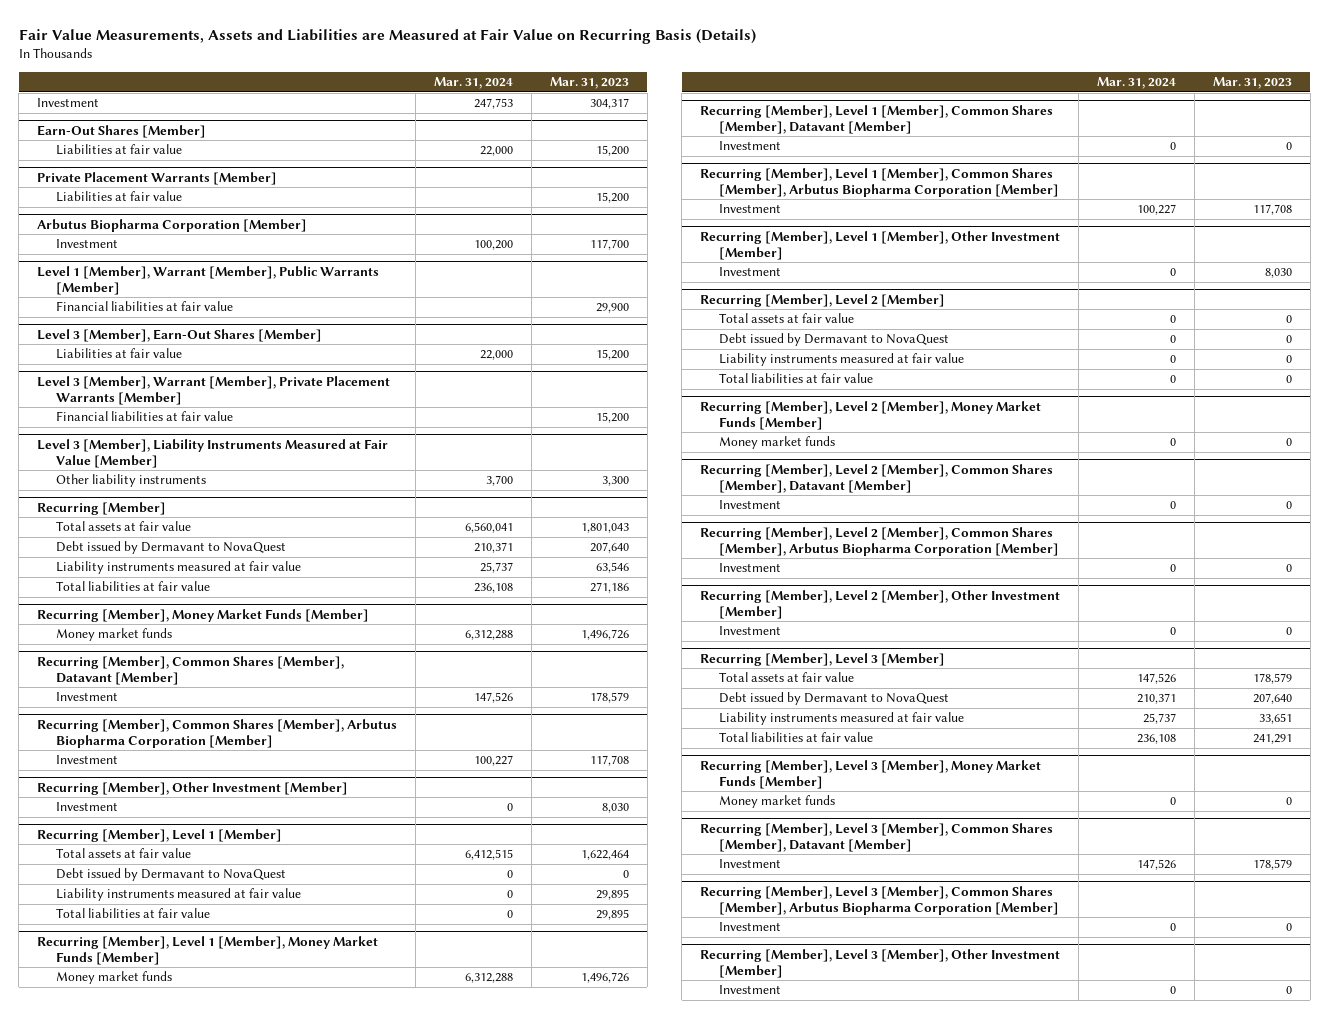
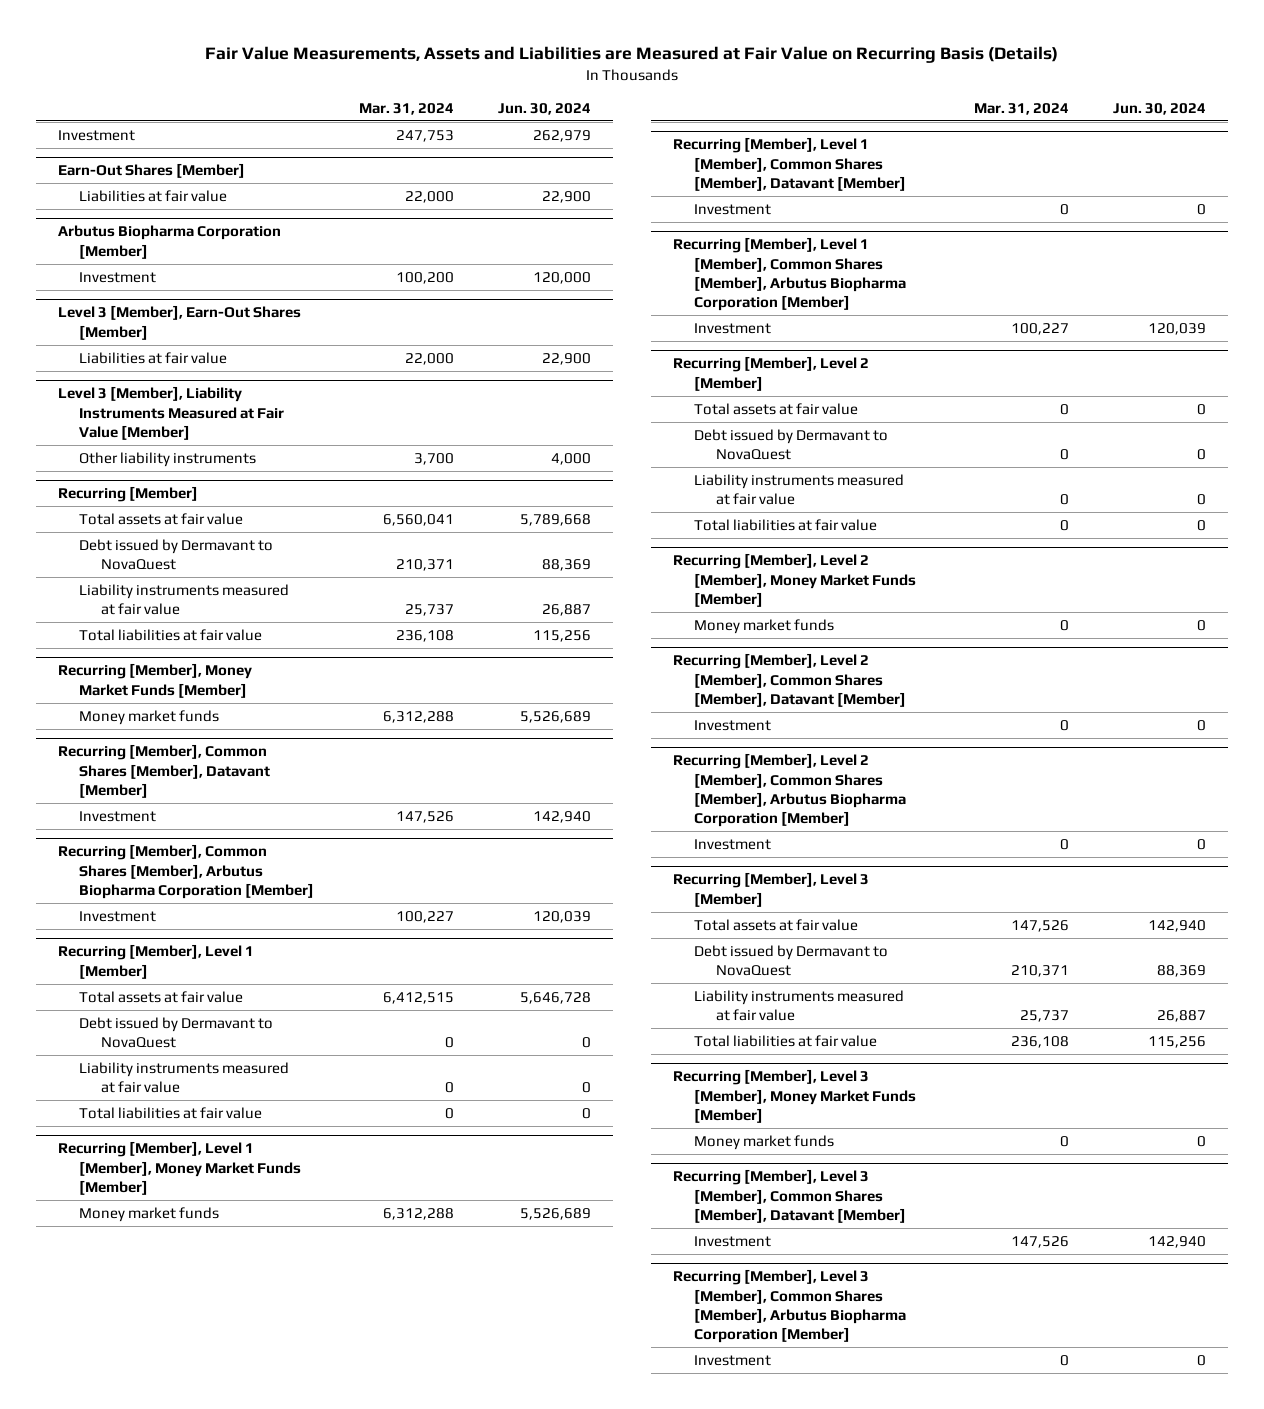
- | Mar. 31, 2024 | Mar. 31, 2023
+ | Mar. 31, 2024 | Jun. 30, 2024
- Private Placement Warrants [Member]
- Liabilities at fair value | | 15,200
- Level 1 [Member], Warrant [Member], Public Warrants [Member]
- Financial liabilities at fair value | | 29,900
- Level 3 [Member], Warrant [Member], Private Placement Warrants [Member]
- Financial liabilities at fair value | | 15,200
- Recurring [Member], Other Investment [Member]
- Investment | 0 | 8,030
- Recurring [Member], Level 1 [Member], Other Investment [Member]
- Investment | 0 | 8,030
- Recurring [Member], Level 2 [Member], Other Investment [Member]
- Investment | 0 | 0
- Recurring [Member], Level 3 [Member], Other Investment [Member]
- Investment | 0 | 0

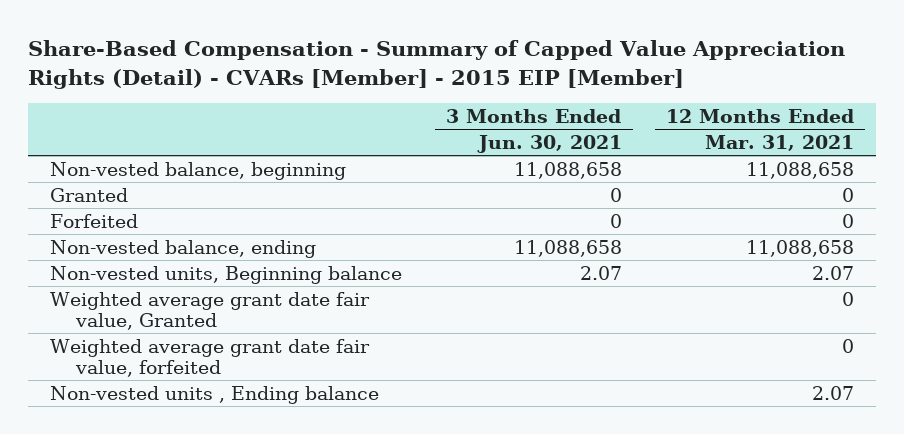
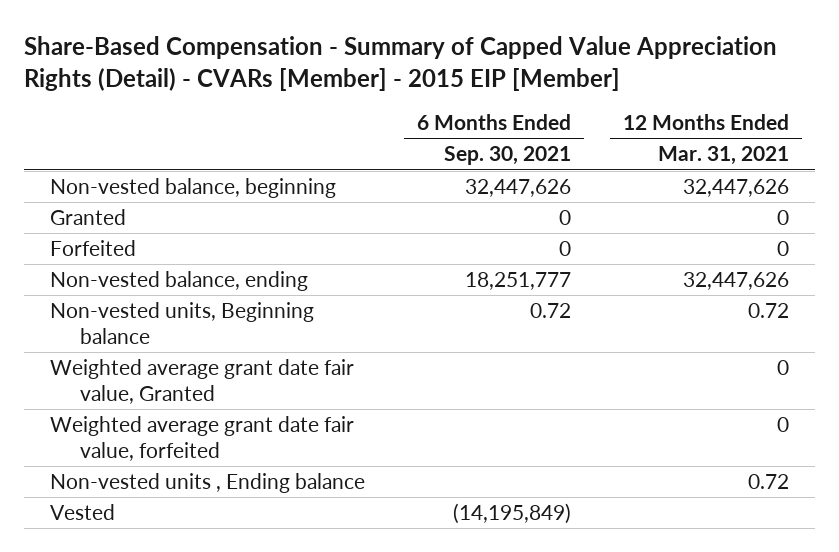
- | 3 Months Ended Jun. 30, 2021 | 12 Months Ended Mar. 31, 2021
+ | 6 Months Ended Sep. 30, 2021 | 12 Months Ended Mar. 31, 2021
- Non-vested balance, beginning | 11,088,658 | 11,088,658
+ Non-vested balance, beginning | 32,447,626 | 32,447,626
- Non-vested balance, ending | 11,088,658 | 11,088,658
- Non-vested units, Beginning balance | 2.07 | 2.07
+ Non-vested balance, ending | 18,251,777 | 32,447,626
+ Non-vested units, Beginning balance | 0.72 | 0.72
- Non-vested units , Ending balance | | 2.07
+ Non-vested units , Ending balance | | 0.72
+ Vested | (14,195,849) |

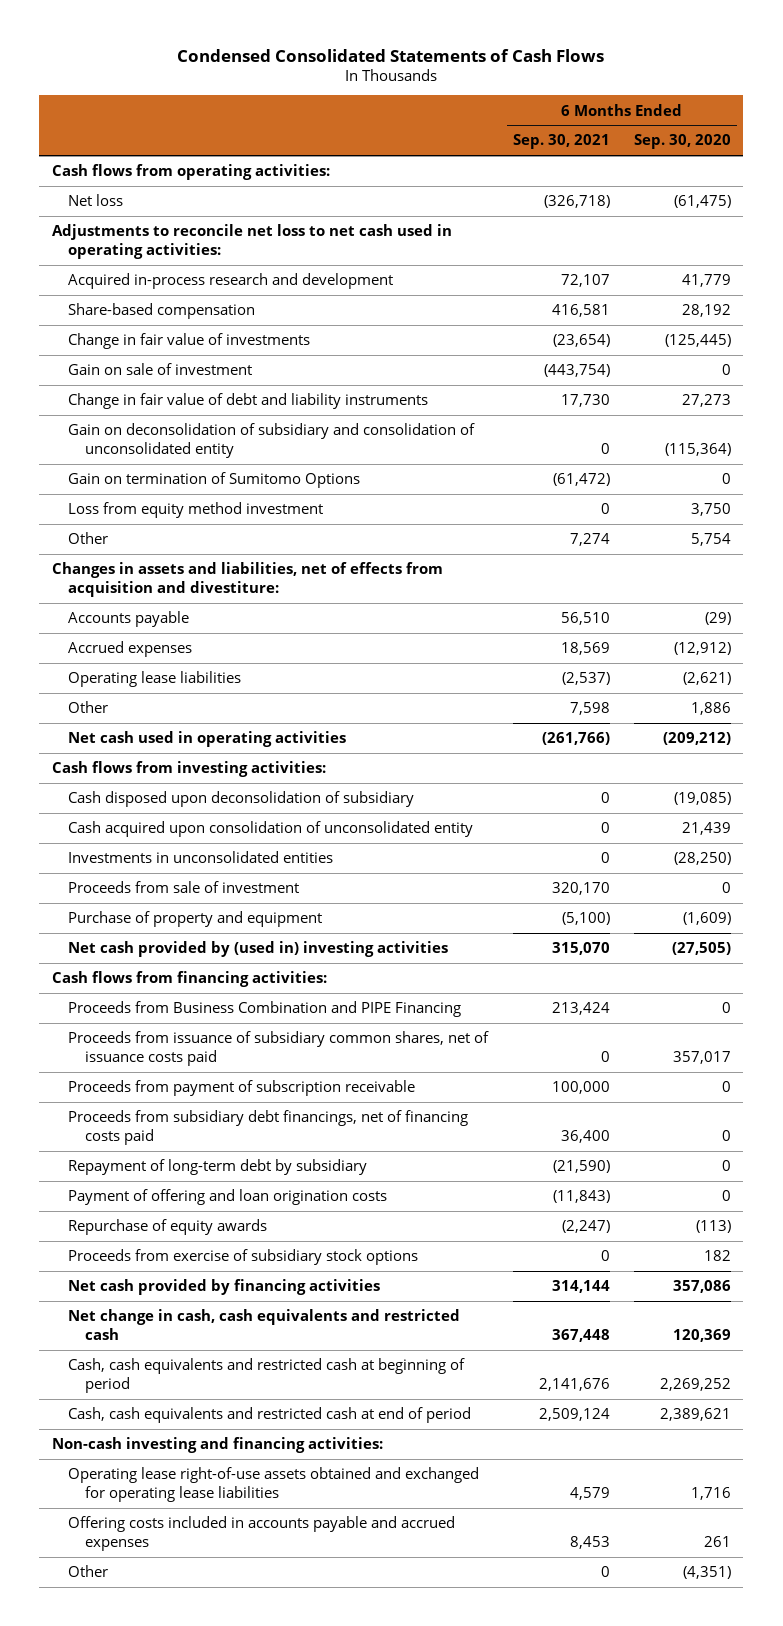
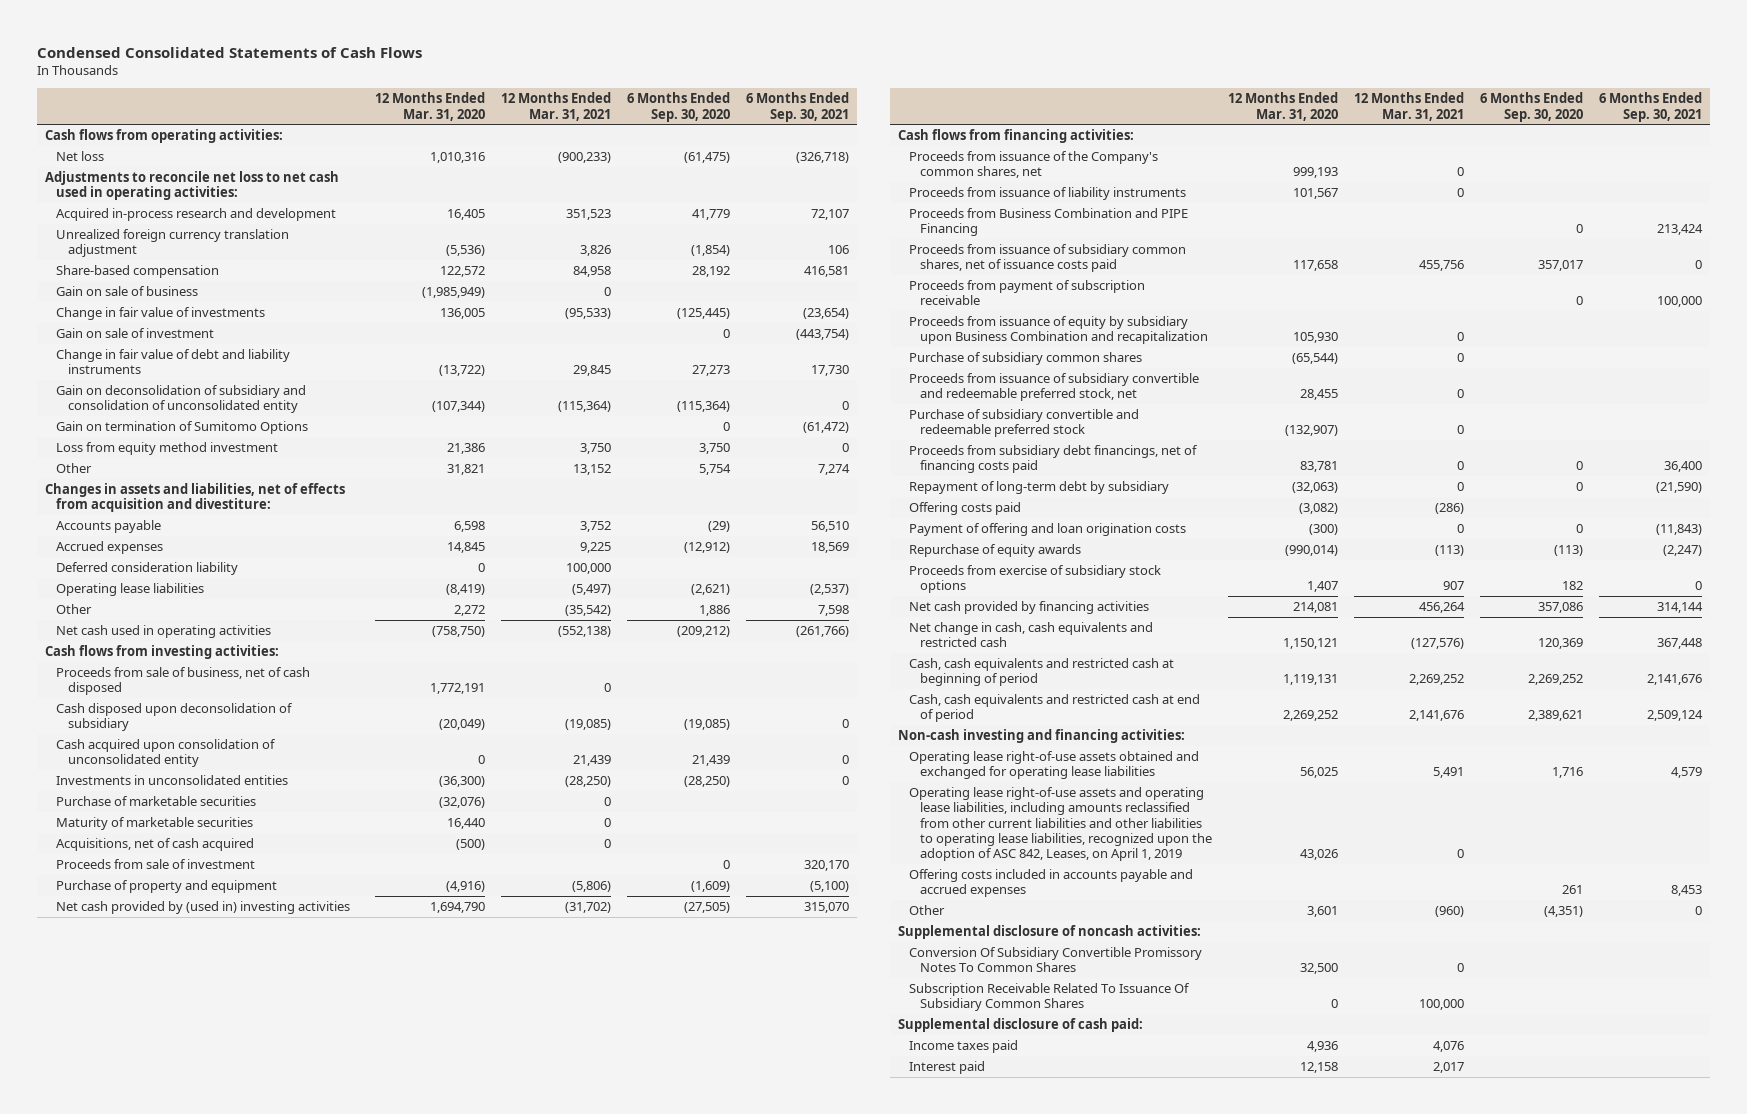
- | 6 Months Ended Sep. 30, 2021 | 6 Months Ended Sep. 30, 2020
+ | 12 Months Ended Mar. 31, 2020 | 12 Months Ended Mar. 31, 2021 | 6 Months Ended Sep. 30, 2020 | 6 Months Ended Sep. 30, 2021
+ Unrealized foreign currency translation adjustment | (5,536) | 3,826 | (1,854) | 106
+ Gain on sale of business | (1,985,949) | 0 | |
+ Deferred consideration liability | 0 | 100,000 | |
+ Proceeds from sale of business, net of cash disposed | 1,772,191 | 0 | |
+ Purchase of marketable securities | (32,076) | 0 | |
+ Maturity of marketable securities | 16,440 | 0 | |
+ Acquisitions, net of cash acquired | (500) | 0 | |
+ Proceeds from issuance of the Company's common shares, net | 999,193 | 0 | |
+ Proceeds from issuance of liability instruments | 101,567 | 0 | |
+ Proceeds from issuance of equity by subsidiary upon Business Combination and recapitalization | 105,930 | 0 | |
+ Purchase of subsidiary common shares | (65,544) | 0 | |
+ Proceeds from issuance of subsidiary convertible and redeemable preferred stock, net | 28,455 | 0 | |
+ Purchase of subsidiary convertible and redeemable preferred stock | (132,907) | 0 | |
+ Offering costs paid | (3,082) | (286) | |
+ Operating lease right-of-use assets and operating lease liabilities, including amounts reclassified from other current liabilities and other liabilities to operating lease liabilities, recognized upon the adoption of ASC 842, Leases, on April 1, 2019 | 43,026 | 0 | |
+ Supplemental disclosure of noncash activities:
+ Conversion Of Subsidiary Convertible Promissory Notes To Common Shares | 32,500 | 0 | |
+ Subscription Receivable Related To Issuance Of Subsidiary Common Shares | 0 | 100,000 | |
+ Supplemental disclosure of cash paid:
+ Income taxes paid | 4,936 | 4,076 | |
+ Interest paid | 12,158 | 2,017 | |

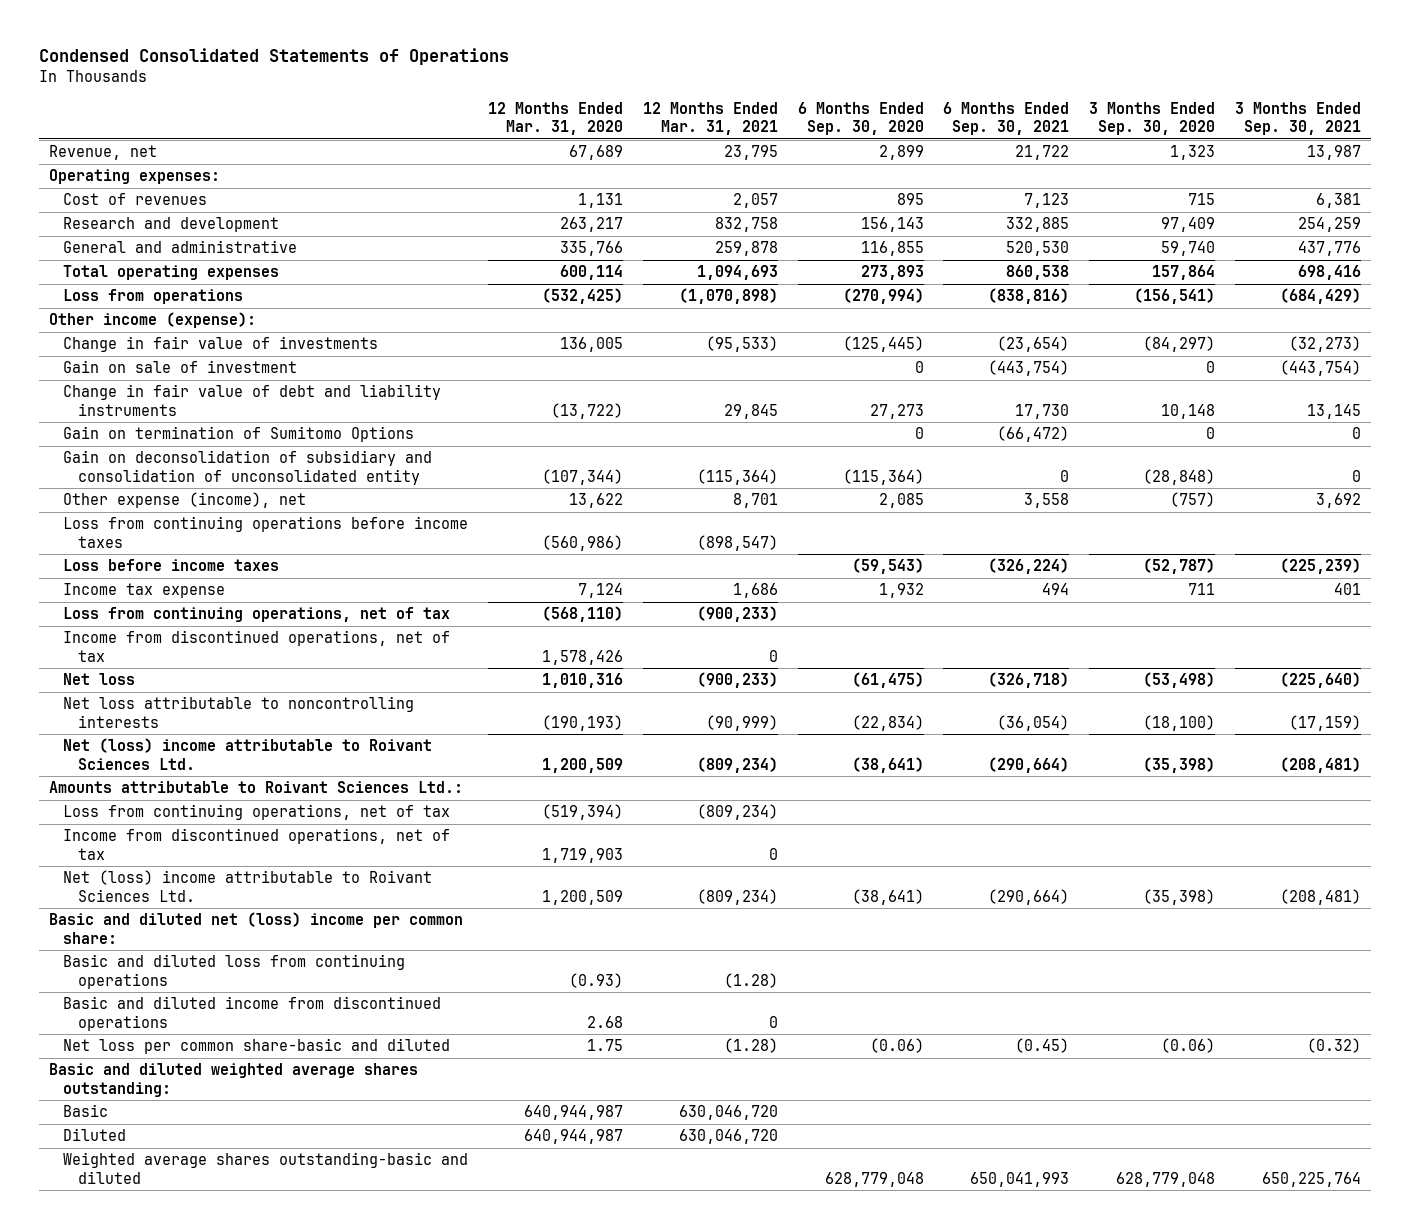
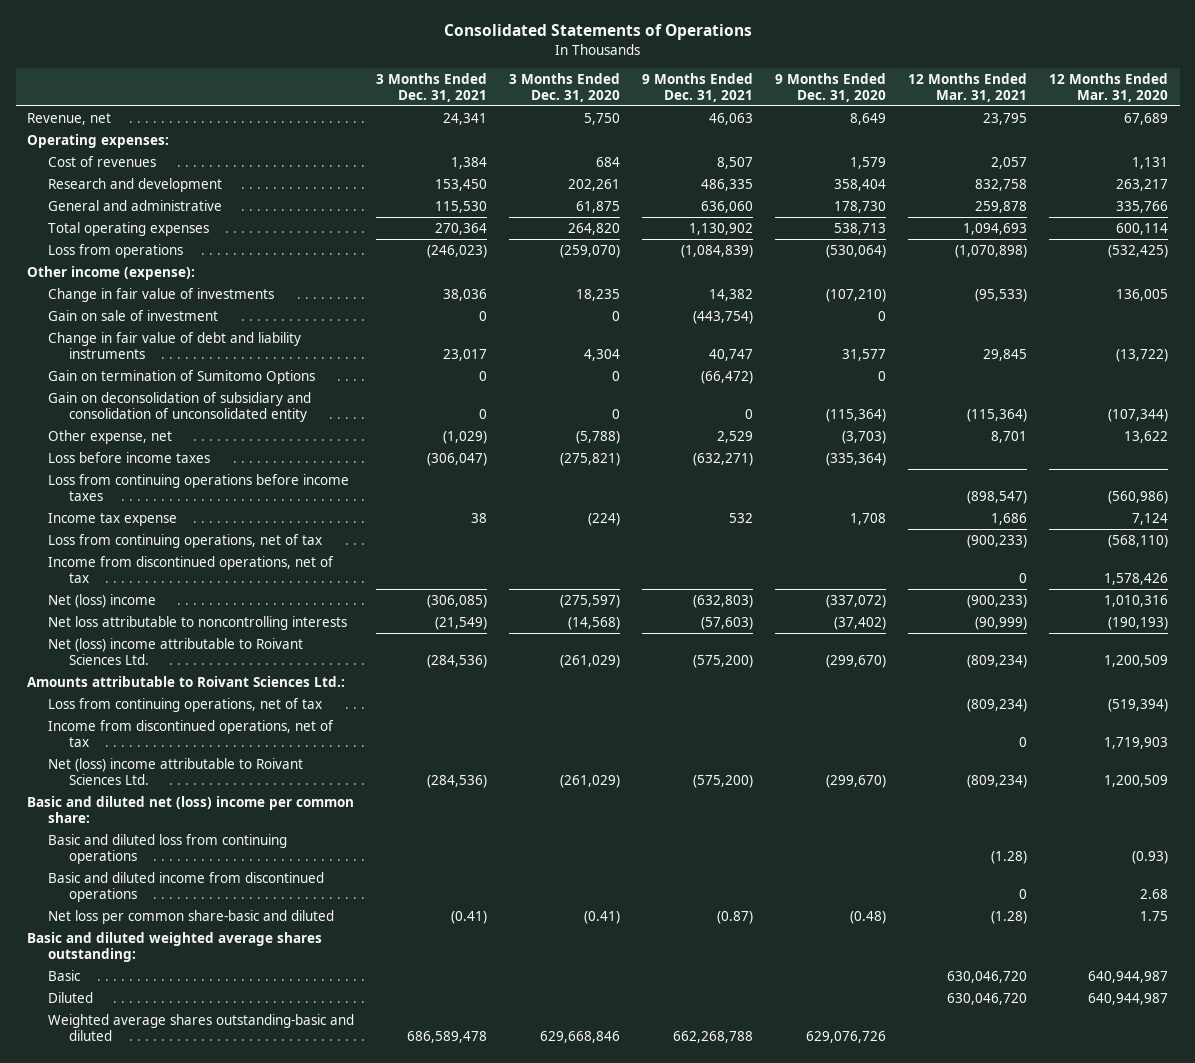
- Condensed Consolidated Statements of Operations
+ Consolidated Statements of Operations
- | 12 Months Ended Mar. 31, 2020 | 12 Months Ended Mar. 31, 2021 | 6 Months Ended Sep. 30, 2020 | 6 Months Ended Sep. 30, 2021 | 3 Months Ended Sep. 30, 2020 | 3 Months Ended Sep. 30, 2021
+ | 3 Months Ended Dec. 31, 2021 | 3 Months Ended Dec. 31, 2020 | 9 Months Ended Dec. 31, 2021 | 9 Months Ended Dec. 31, 2020 | 12 Months Ended Mar. 31, 2021 | 12 Months Ended Mar. 31, 2020
- Other expense (income), net | 13,622 | 8,701 | 2,085 | 3,558 | (757) | 3,692
+ Other expense, net | (1,029) | (5,788) | 2,529 | (3,703) | 8,701 | 13,622
moved down: Loss from continuing operations before income taxes | | | | | (898,547) | (560,986)
- Net loss | 1,010,316 | (900,233) | (61,475) | (326,718) | (53,498) | (225,640)
+ Net (loss) income | (306,085) | (275,597) | (632,803) | (337,072) | (900,233) | 1,010,316

